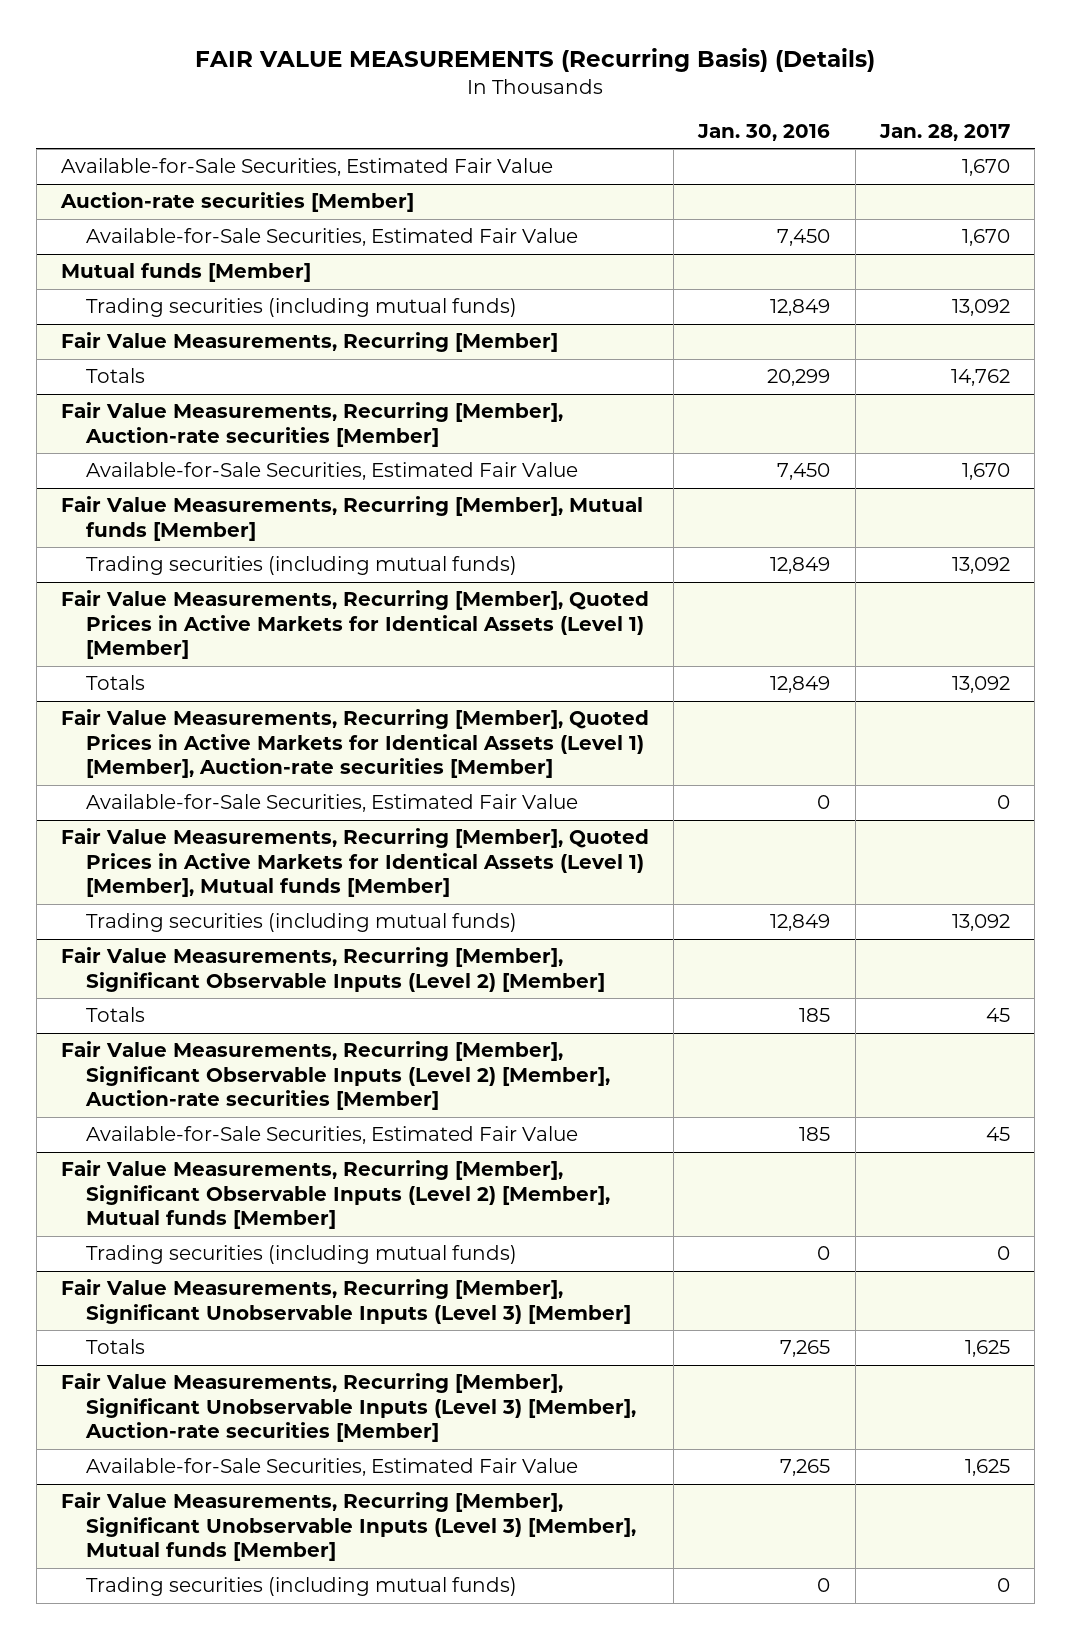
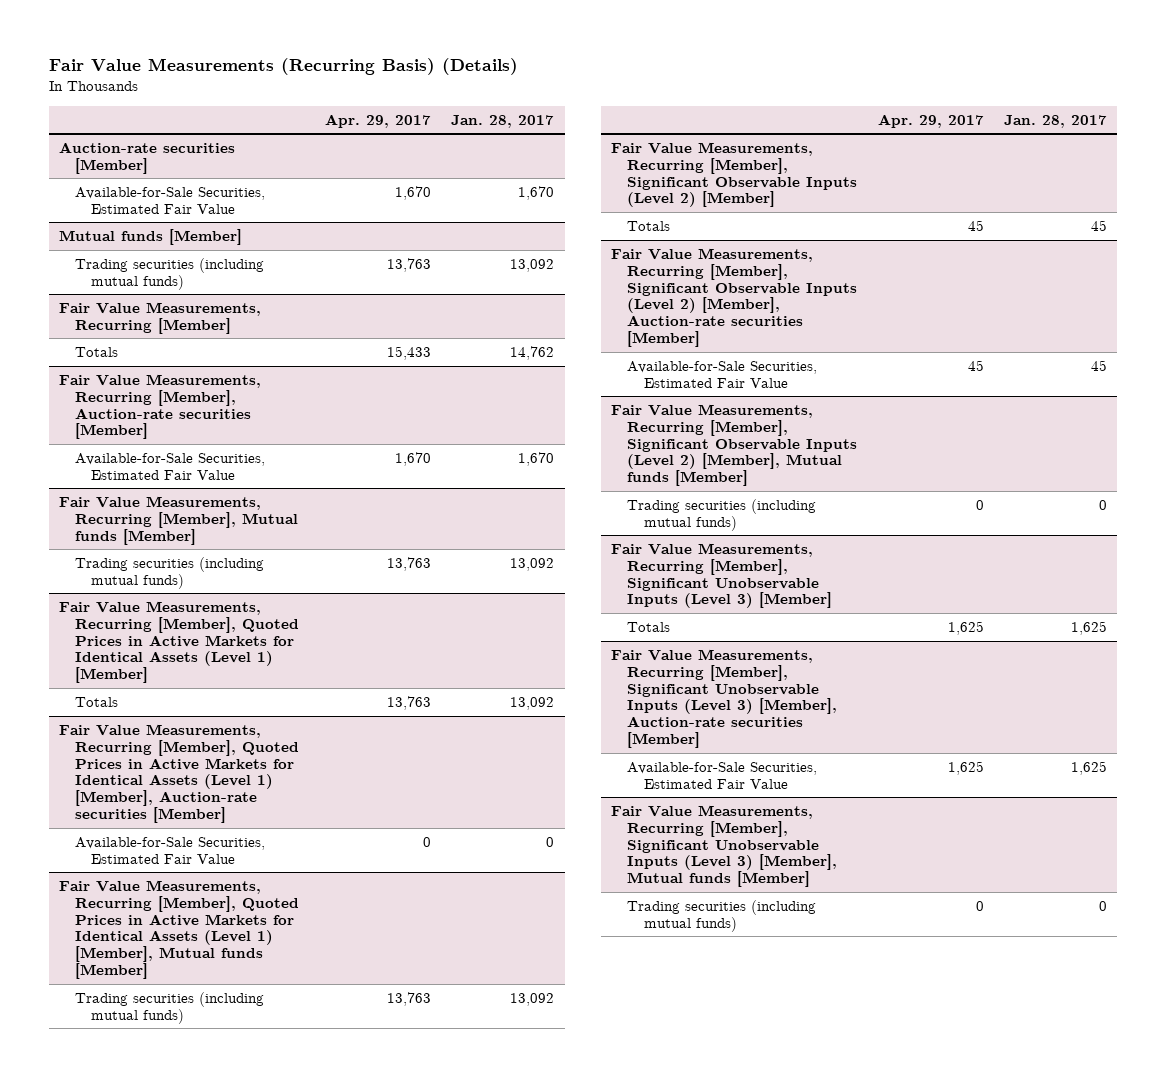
- FAIR VALUE MEASUREMENTS (Recurring Basis) (Details)
+ Fair Value Measurements (Recurring Basis) (Details)
- | Jan. 30, 2016 | Jan. 28, 2017
+ | Apr. 29, 2017 | Jan. 28, 2017
- Available-for-Sale Securities, Estimated Fair Value | | 1,670

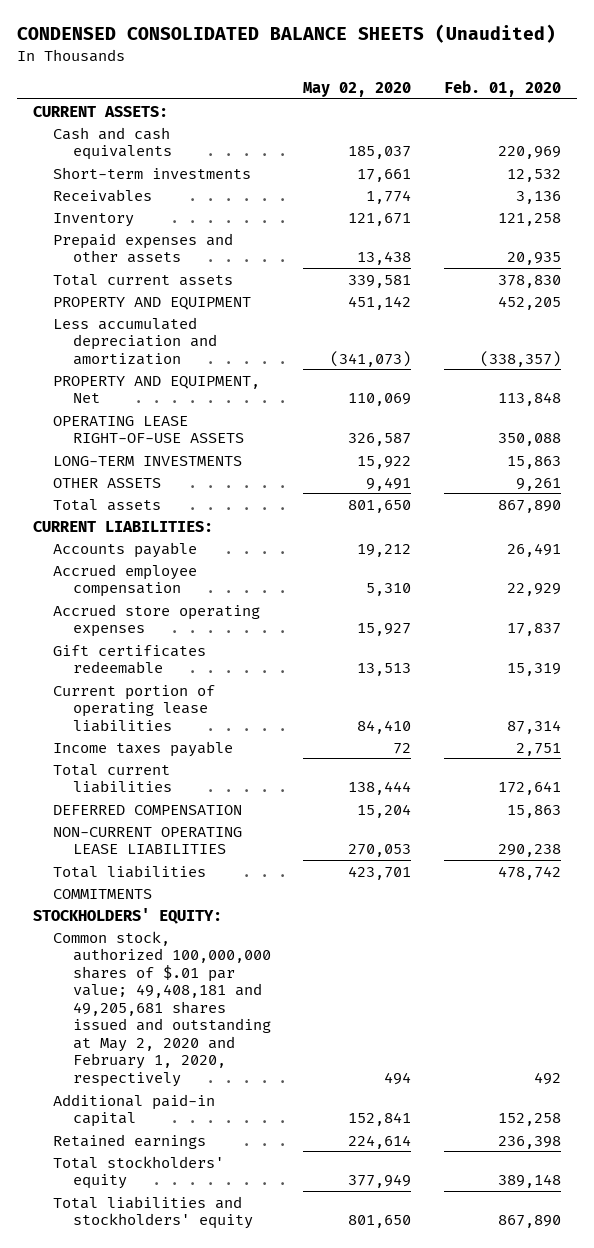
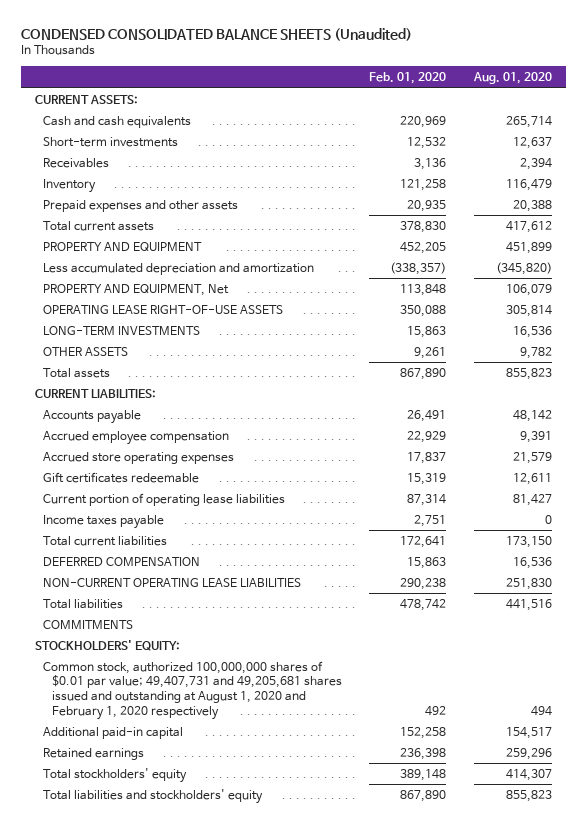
- | May 02, 2020 | Feb. 01, 2020
+ | Feb. 01, 2020 | Aug. 01, 2020
- Common stock, authorized 100,000,000 shares of $.01 par value; 49,408,181 and 49,205,681 shares issued and outstanding at May 2, 2020 and February 1, 2020, respectively | 494 | 492
+ Common stock, authorized 100,000,000 shares of $0.01 par value; 49,407,731 and 49,205,681 shares issued and outstanding at August 1, 2020 and February 1, 2020 respectively | 492 | 494

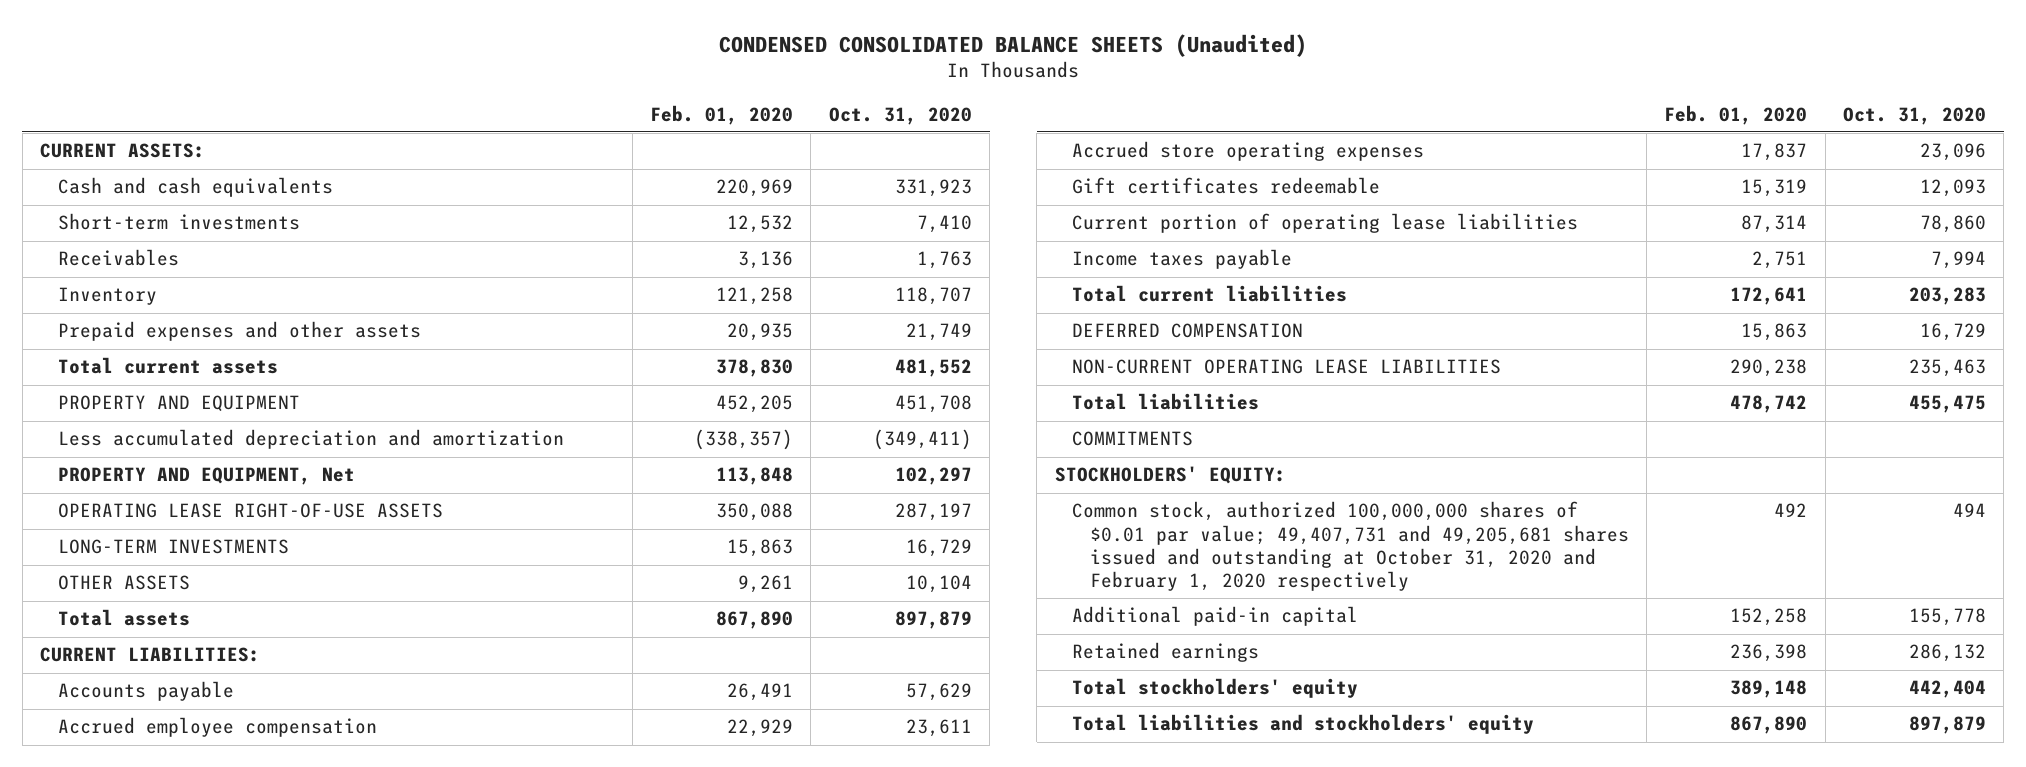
- | Feb. 01, 2020 | Aug. 01, 2020
+ | Feb. 01, 2020 | Oct. 31, 2020
- Common stock, authorized 100,000,000 shares of $0.01 par value; 49,407,731 and 49,205,681 shares issued and outstanding at August 1, 2020 and February 1, 2020 respectively | 492 | 494
+ Common stock, authorized 100,000,000 shares of $0.01 par value; 49,407,731 and 49,205,681 shares issued and outstanding at October 31, 2020 and February 1, 2020 respectively | 492 | 494

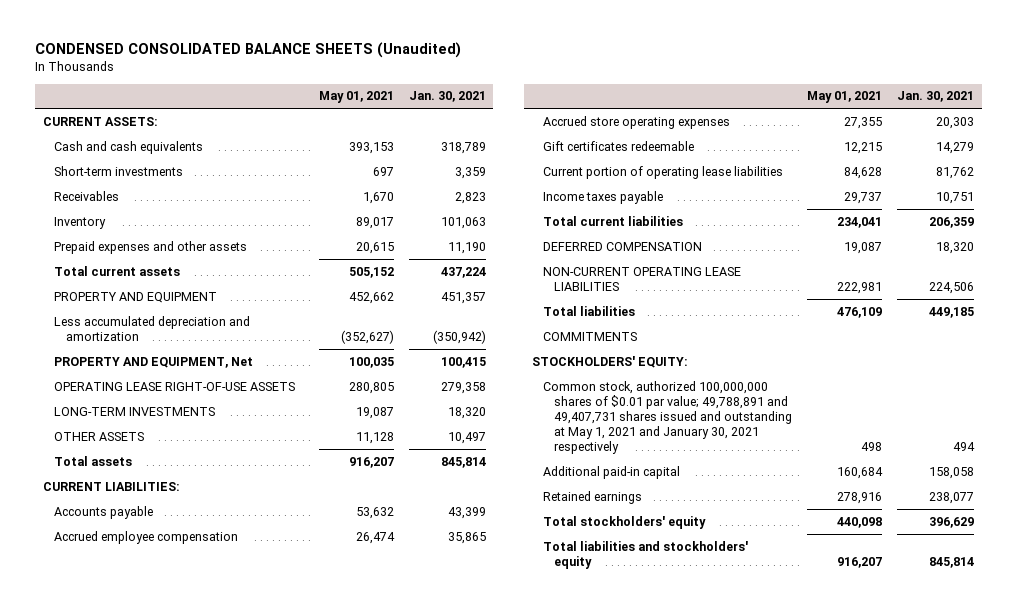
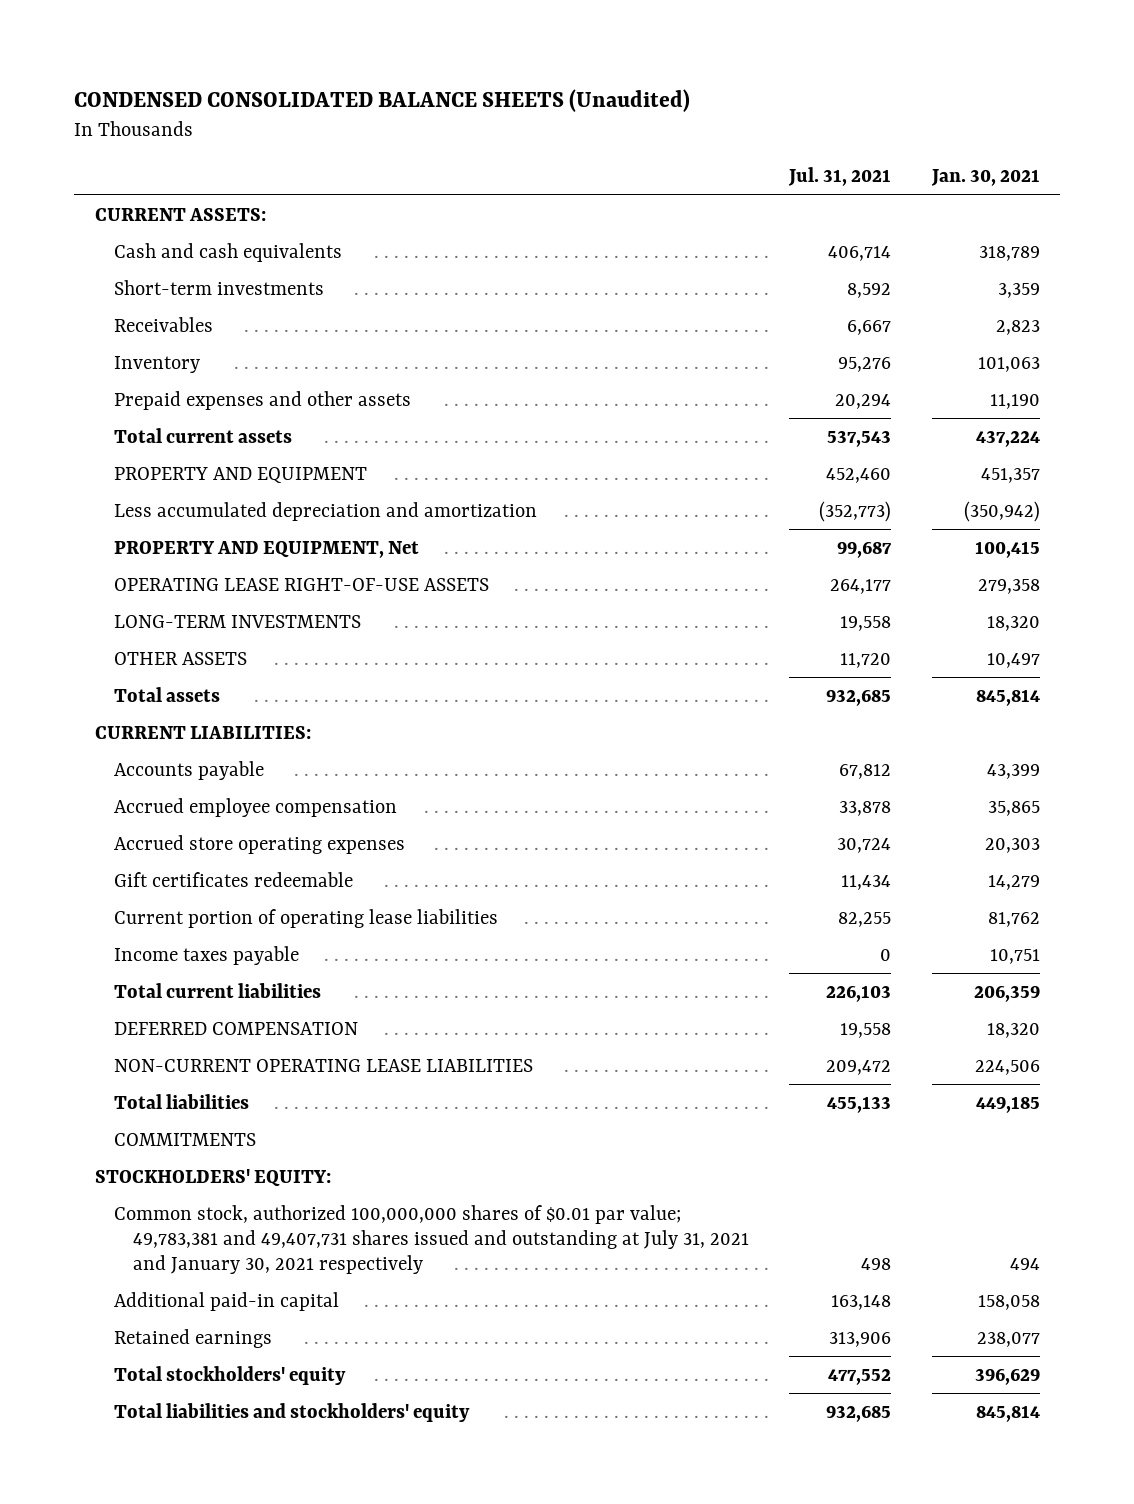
- | May 01, 2021 | Jan. 30, 2021
+ | Jul. 31, 2021 | Jan. 30, 2021
- Common stock, authorized 100,000,000 shares of $0.01 par value; 49,788,891 and 49,407,731 shares issued and outstanding at May 1, 2021 and January 30, 2021 respectively | 498 | 494
+ Common stock, authorized 100,000,000 shares of $0.01 par value; 49,783,381 and 49,407,731 shares issued and outstanding at July 31, 2021 and January 30, 2021 respectively | 498 | 494

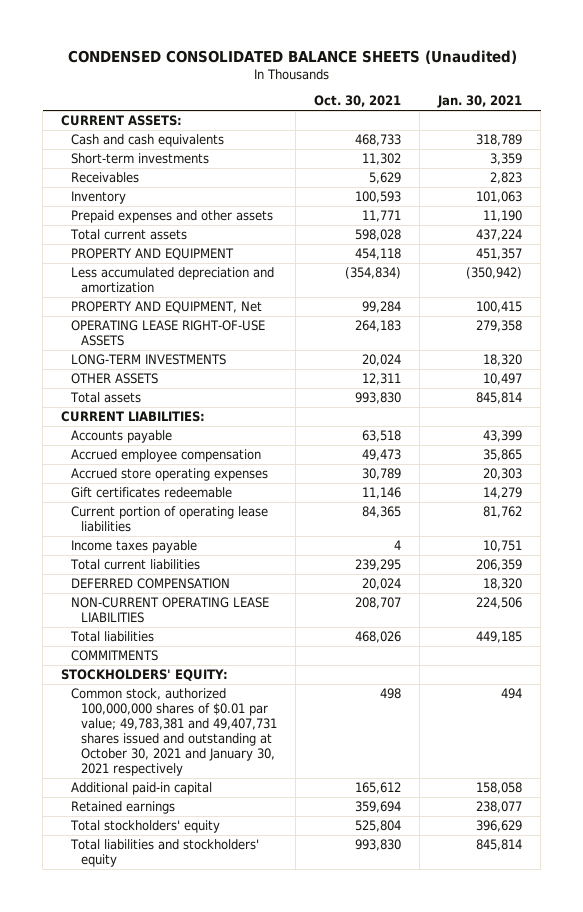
- | Jul. 31, 2021 | Jan. 30, 2021
+ | Oct. 30, 2021 | Jan. 30, 2021
- Common stock, authorized 100,000,000 shares of $0.01 par value; 49,783,381 and 49,407,731 shares issued and outstanding at July 31, 2021 and January 30, 2021 respectively | 498 | 494
+ Common stock, authorized 100,000,000 shares of $0.01 par value; 49,783,381 and 49,407,731 shares issued and outstanding at October 30, 2021 and January 30, 2021 respectively | 498 | 494

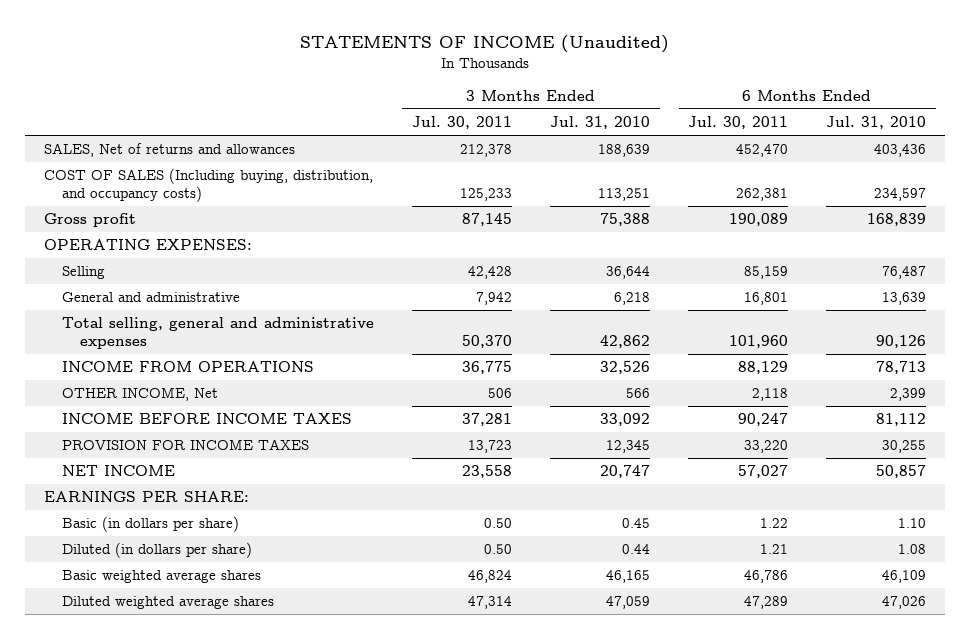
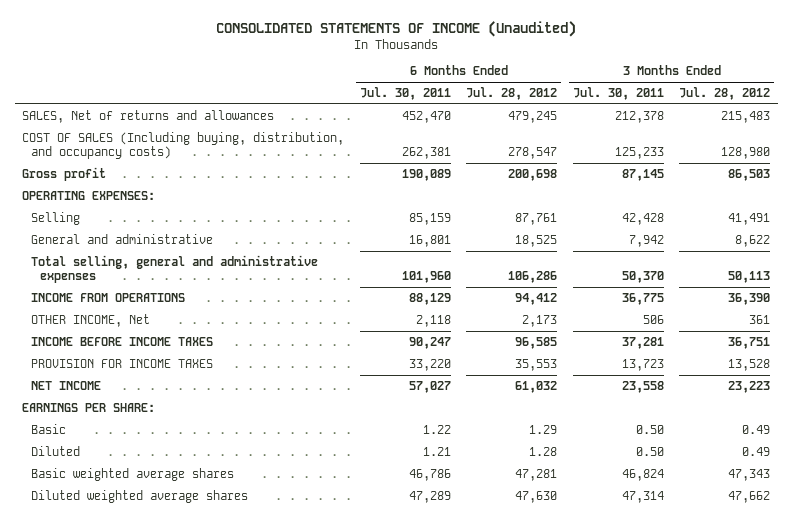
- STATEMENTS OF INCOME (Unaudited)
+ CONSOLIDATED STATEMENTS OF INCOME (Unaudited)
- | 3 Months Ended Jul. 30, 2011 | 3 Months Ended Jul. 31, 2010 | 6 Months Ended Jul. 30, 2011 | 6 Months Ended Jul. 31, 2010
+ | 6 Months Ended Jul. 30, 2011 | 6 Months Ended Jul. 28, 2012 | 3 Months Ended Jul. 30, 2011 | 3 Months Ended Jul. 28, 2012
- Basic (in dollars per share) | 0.50 | 0.45 | 1.22 | 1.10
- Diluted (in dollars per share) | 0.50 | 0.44 | 1.21 | 1.08
+ Basic | 1.22 | 1.29 | 0.50 | 0.49
+ Diluted | 1.21 | 1.28 | 0.50 | 0.49

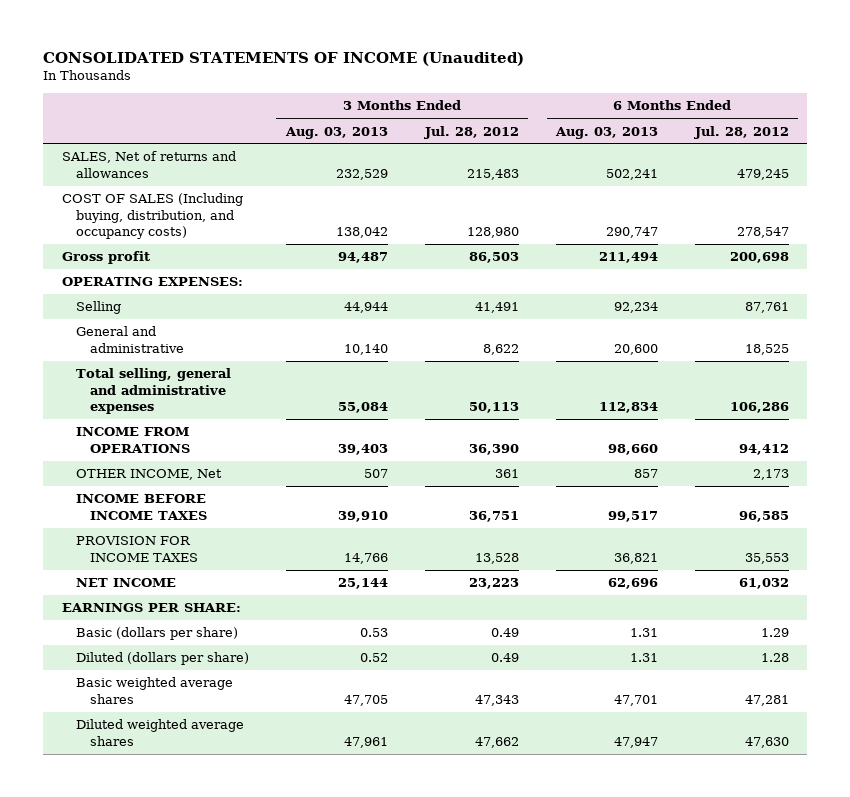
- | 6 Months Ended Jul. 30, 2011 | 6 Months Ended Jul. 28, 2012 | 3 Months Ended Jul. 30, 2011 | 3 Months Ended Jul. 28, 2012
+ | 3 Months Ended Aug. 03, 2013 | 3 Months Ended Jul. 28, 2012 | 6 Months Ended Aug. 03, 2013 | 6 Months Ended Jul. 28, 2012
- Basic | 1.22 | 1.29 | 0.50 | 0.49
- Diluted | 1.21 | 1.28 | 0.50 | 0.49
+ Basic (dollars per share) | 0.53 | 0.49 | 1.31 | 1.29
+ Diluted (dollars per share) | 0.52 | 0.49 | 1.31 | 1.28

